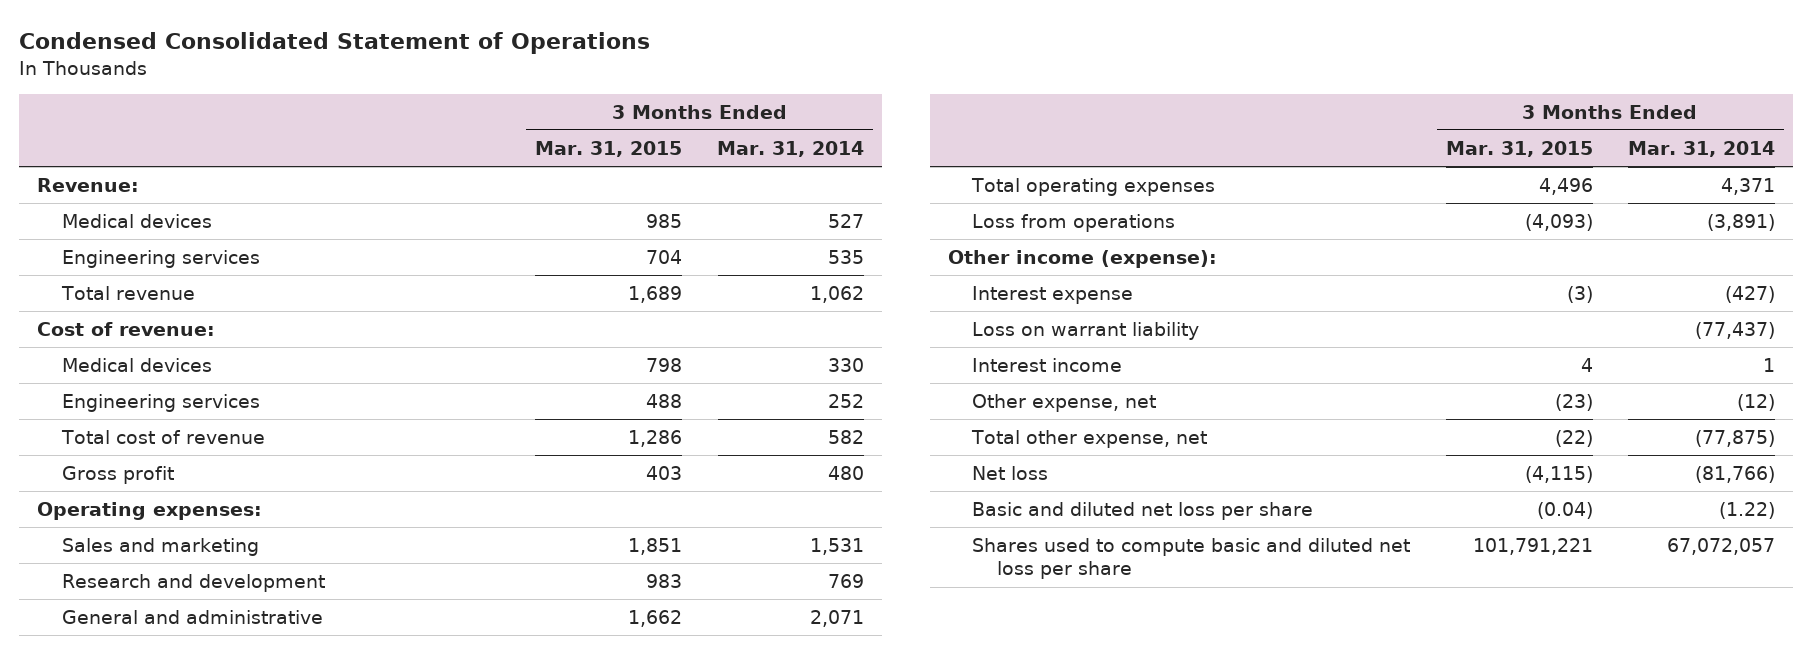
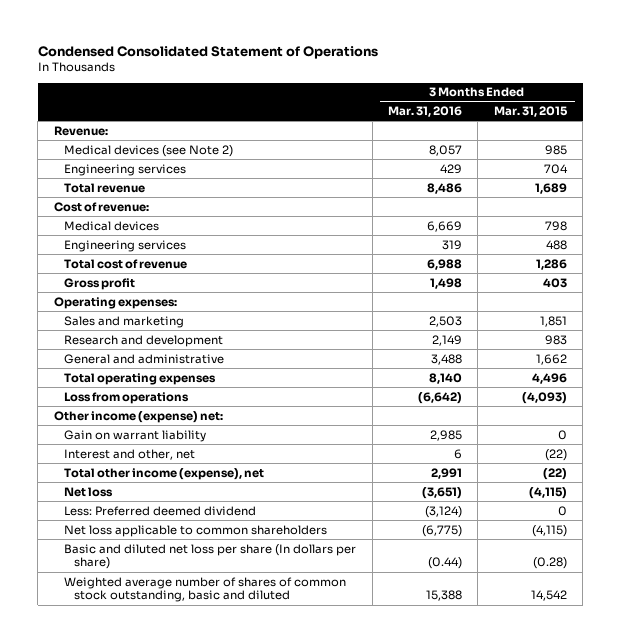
- | 3 Months Ended Mar. 31, 2015 | 3 Months Ended Mar. 31, 2014
+ | 3 Months Ended Mar. 31, 2016 | 3 Months Ended Mar. 31, 2015
- Medical devices | 985 | 527
+ Medical devices (see Note 2) | 8,057 | 985
- Other income (expense):
- Interest expense | (3) | (427)
- Loss on warrant liability | | (77,437)
- Interest income | 4 | 1
- Other expense, net | (23) | (12)
- Total other expense, net | (22) | (77,875)
+ Other income (expense) net:
+ Gain on warrant liability | 2,985 | 0
+ Interest and other, net | 6 | (22)
+ Total other income (expense), net | 2,991 | (22)
- Basic and diluted net loss per share | (0.04) | (1.22)
- Shares used to compute basic and diluted net loss per share | 101,791,221 | 67,072,057
+ Less: Preferred deemed dividend | (3,124) | 0
+ Net loss applicable to common shareholders | (6,775) | (4,115)
+ Basic and diluted net loss per share (In dollars per share) | (0.44) | (0.28)
+ Weighted average number of shares of common stock outstanding, basic and diluted | 15,388 | 14,542

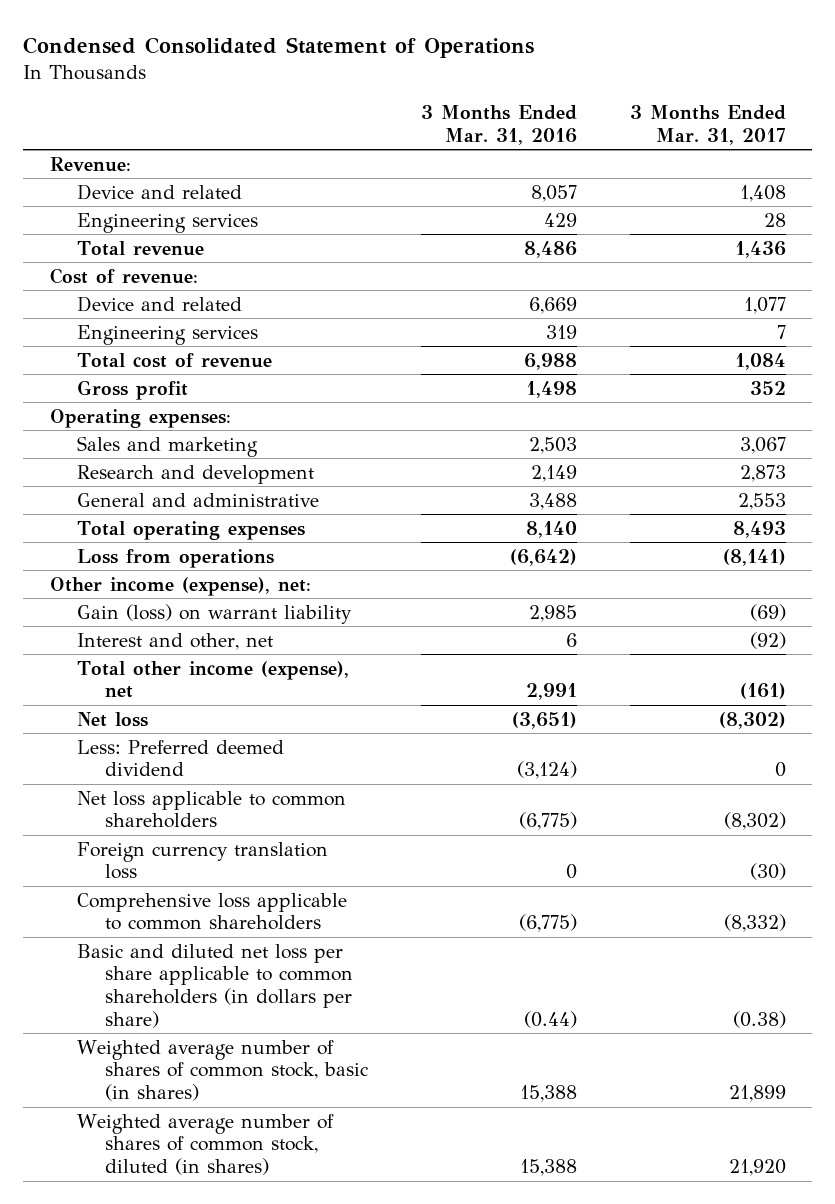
- | 3 Months Ended Mar. 31, 2016 | 3 Months Ended Mar. 31, 2015
+ | 3 Months Ended Mar. 31, 2016 | 3 Months Ended Mar. 31, 2017
- Medical devices (see Note 2) | 8,057 | 985
+ Device and related | 8,057 | 1,408
- Medical devices | 6,669 | 798
+ Device and related | 6,669 | 1,077
- Other income (expense) net:
- Gain on warrant liability | 2,985 | 0
+ Other income (expense), net:
+ Gain (loss) on warrant liability | 2,985 | (69)
- Basic and diluted net loss per share (In dollars per share) | (0.44) | (0.28)
- Weighted average number of shares of common stock outstanding, basic and diluted | 15,388 | 14,542
+ Foreign currency translation loss | 0 | (30)
+ Comprehensive loss applicable to common shareholders | (6,775) | (8,332)
+ Basic and diluted net loss per share applicable to common shareholders (in dollars per share) | (0.44) | (0.38)
+ Weighted average number of shares of common stock, basic (in shares) | 15,388 | 21,899
+ Weighted average number of shares of common stock, diluted (in shares) | 15,388 | 21,920

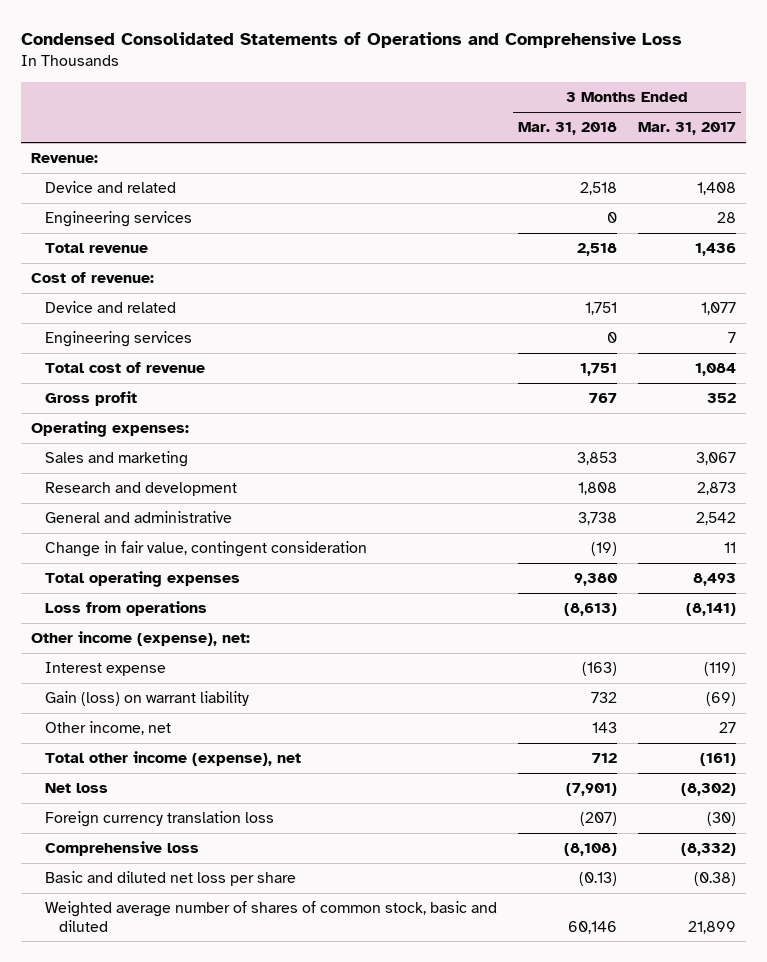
- Condensed Consolidated Statement of Operations
+ Condensed Consolidated Statements of Operations and Comprehensive Loss
- | 3 Months Ended Mar. 31, 2016 | 3 Months Ended Mar. 31, 2017
+ | 3 Months Ended Mar. 31, 2018 | 3 Months Ended Mar. 31, 2017
- General and administrative | 3,488 | 2,553
+ General and administrative | 3,738 | 2,542
+ Change in fair value, contingent consideration | (19) | 11
+ Interest expense | (163) | (119)
- Interest and other, net | 6 | (92)
+ Other income, net | 143 | 27
- Less: Preferred deemed dividend | (3,124) | 0
- Net loss applicable to common shareholders | (6,775) | (8,302)
- Comprehensive loss applicable to common shareholders | (6,775) | (8,332)
- Basic and diluted net loss per share applicable to common shareholders (in dollars per share) | (0.44) | (0.38)
- Weighted average number of shares of common stock, basic (in shares) | 15,388 | 21,899
- Weighted average number of shares of common stock, diluted (in shares) | 15,388 | 21,920
+ Comprehensive loss | (8,108) | (8,332)
+ Basic and diluted net loss per share | (0.13) | (0.38)
+ Weighted average number of shares of common stock, basic and diluted | 60,146 | 21,899

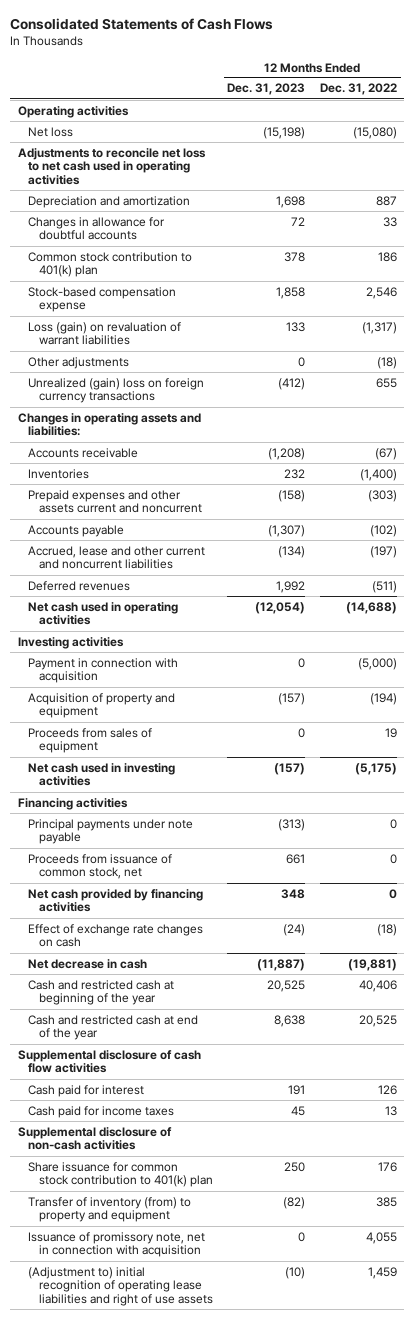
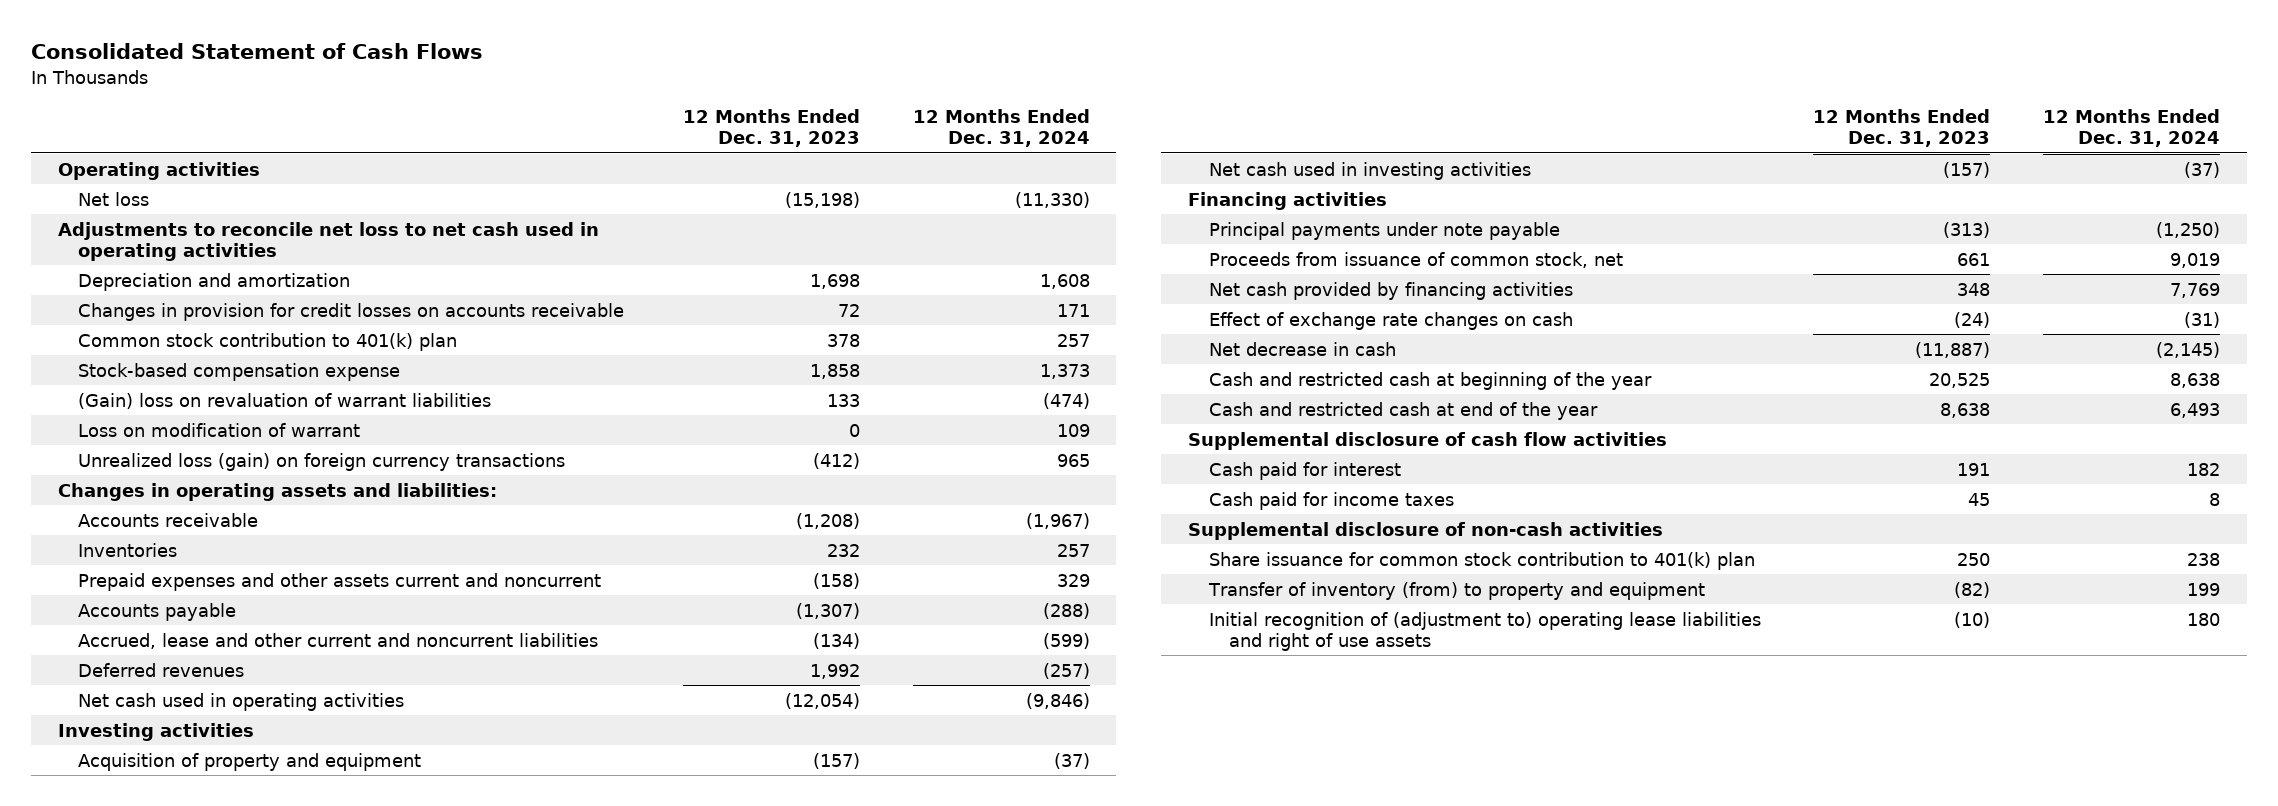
- Consolidated Statements of Cash Flows
+ Consolidated Statement of Cash Flows
- | 12 Months Ended Dec. 31, 2023 | 12 Months Ended Dec. 31, 2022
+ | 12 Months Ended Dec. 31, 2023 | 12 Months Ended Dec. 31, 2024
- Changes in allowance for doubtful accounts | 72 | 33
+ Changes in provision for credit losses on accounts receivable | 72 | 171
- Loss (gain) on revaluation of warrant liabilities | 133 | (1,317)
- Other adjustments | 0 | (18)
- Unrealized (gain) loss on foreign currency transactions | (412) | 655
+ (Gain) loss on revaluation of warrant liabilities | 133 | (474)
+ Loss on modification of warrant | 0 | 109
+ Unrealized loss (gain) on foreign currency transactions | (412) | 965
- Payment in connection with acquisition | 0 | (5,000)
- Proceeds from sales of equipment | 0 | 19
- Issuance of promissory note, net in connection with acquisition | 0 | 4,055
- (Adjustment to) initial recognition of operating lease liabilities and right of use assets | (10) | 1,459
+ Initial recognition of (adjustment to) operating lease liabilities and right of use assets | (10) | 180

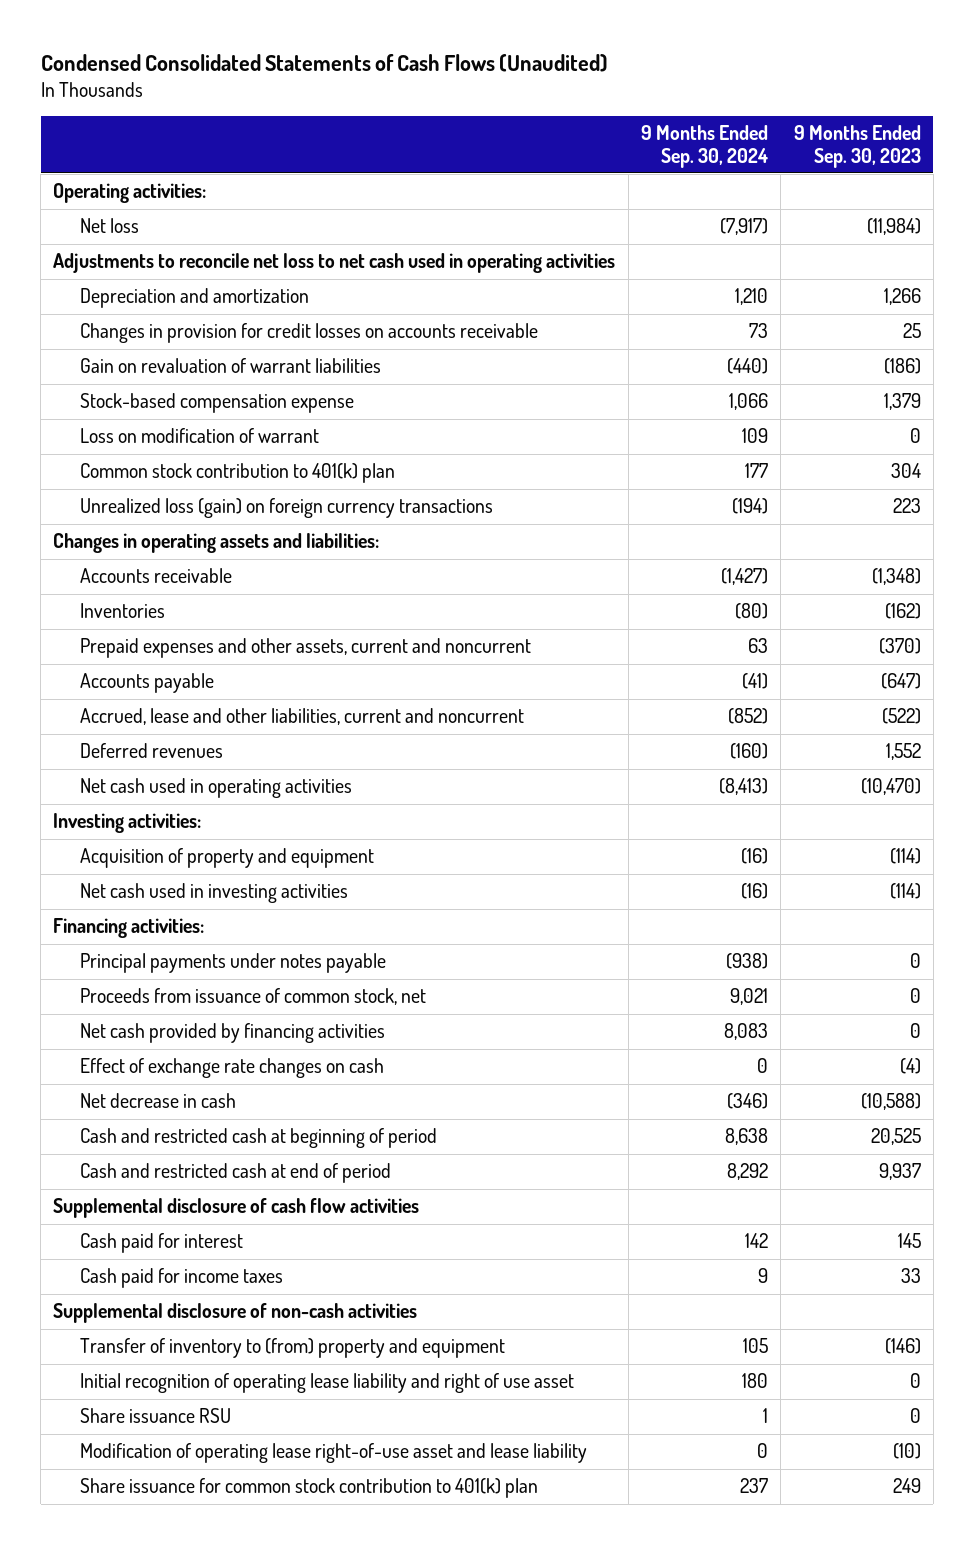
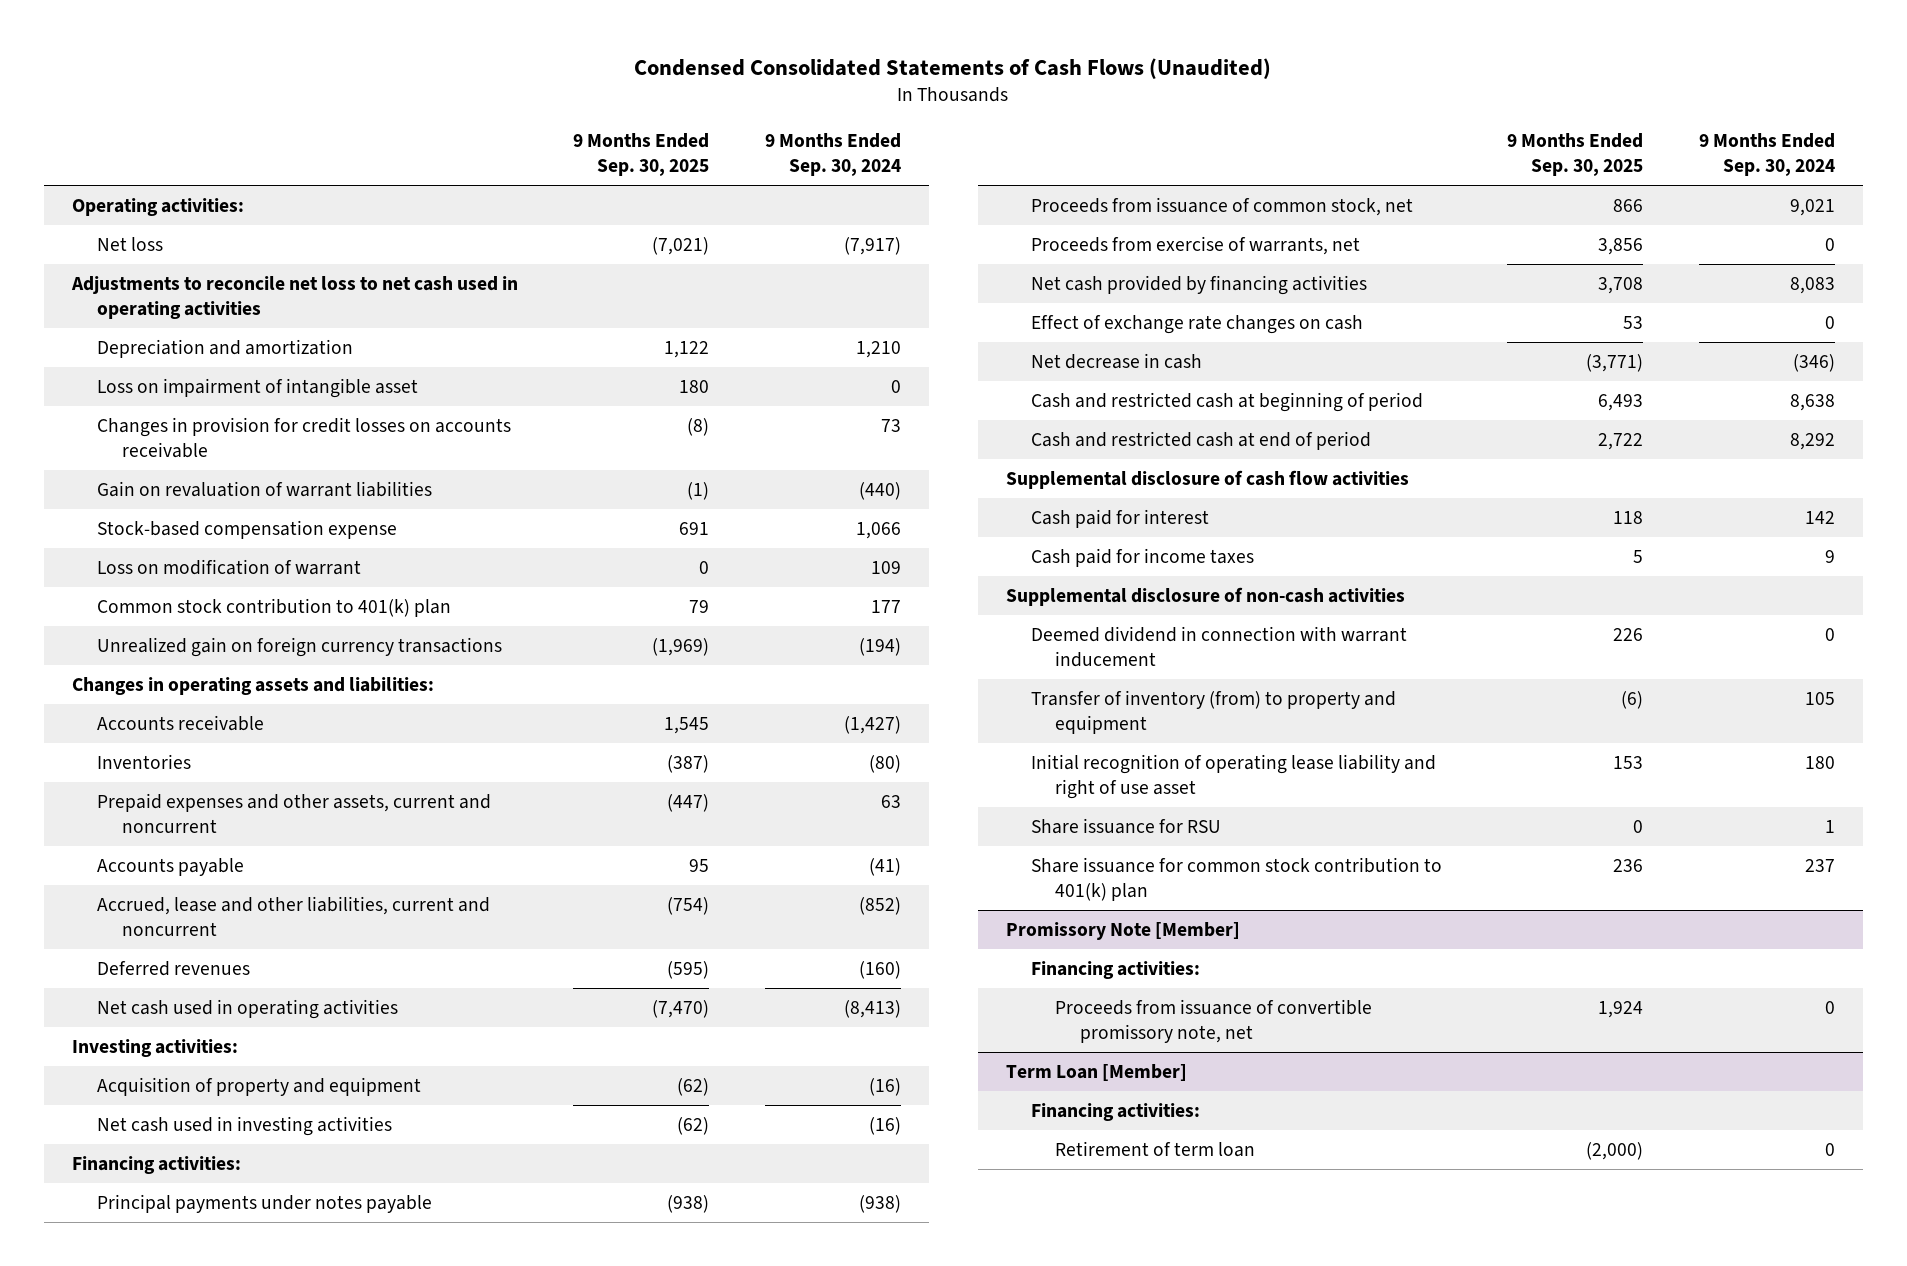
- | 9 Months Ended Sep. 30, 2024 | 9 Months Ended Sep. 30, 2023
+ | 9 Months Ended Sep. 30, 2025 | 9 Months Ended Sep. 30, 2024
+ Loss on impairment of intangible asset | 180 | 0
- Unrealized loss (gain) on foreign currency transactions | (194) | 223
+ Unrealized gain on foreign currency transactions | (1,969) | (194)
+ Proceeds from exercise of warrants, net | 3,856 | 0
- Transfer of inventory to (from) property and equipment | 105 | (146)
+ Deemed dividend in connection with warrant inducement | 226 | 0
+ Transfer of inventory (from) to property and equipment | (6) | 105
- Share issuance RSU | 1 | 0
- Modification of operating lease right-of-use asset and lease liability | 0 | (10)
+ Share issuance for RSU | 0 | 1
+ Promissory Note [Member]
+ Financing activities:
+ Proceeds from issuance of convertible promissory note, net | 1,924 | 0
+ Term Loan [Member]
+ Financing activities:
+ Retirement of term loan | (2,000) | 0

